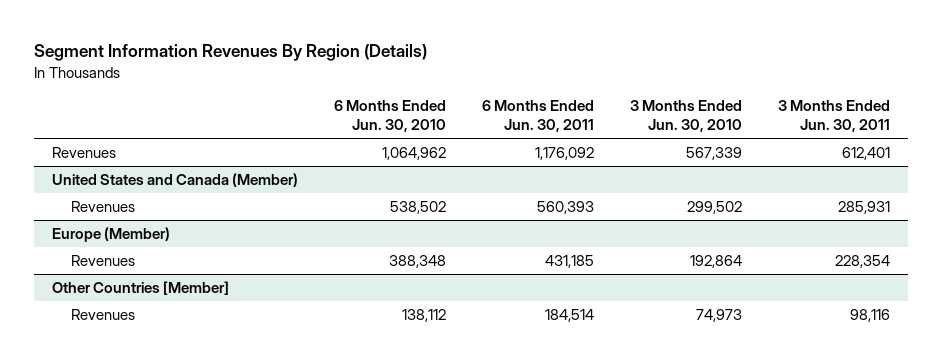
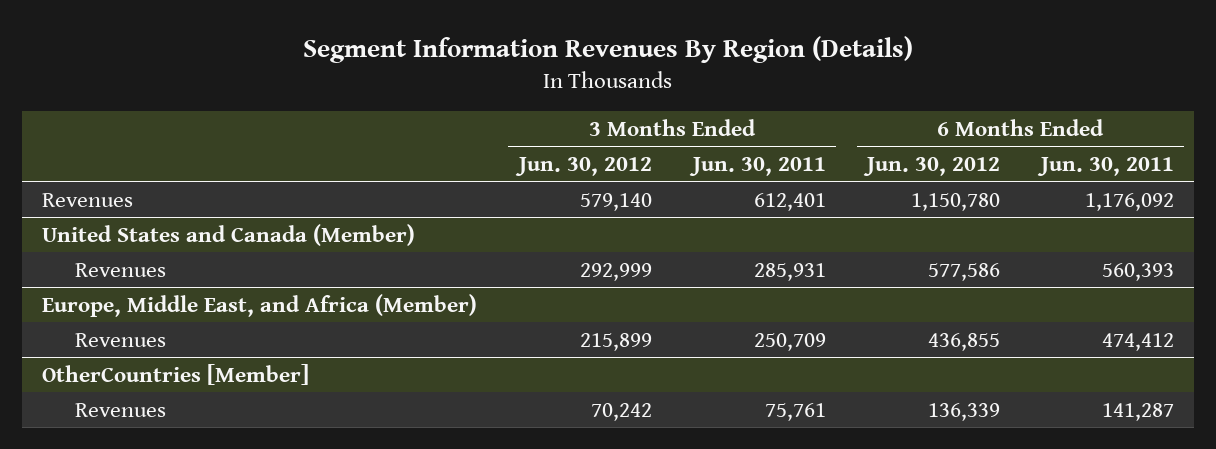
- | 6 Months Ended Jun. 30, 2010 | 6 Months Ended Jun. 30, 2011 | 3 Months Ended Jun. 30, 2010 | 3 Months Ended Jun. 30, 2011
+ | 3 Months Ended Jun. 30, 2012 | 3 Months Ended Jun. 30, 2011 | 6 Months Ended Jun. 30, 2012 | 6 Months Ended Jun. 30, 2011
- Europe (Member)
- Revenues | 388,348 | 431,185 | 192,864 | 228,354
- Other Countries [Member]
- Revenues | 138,112 | 184,514 | 74,973 | 98,116
+ Europe, Middle East, and Africa (Member)
+ Revenues | 215,899 | 250,709 | 436,855 | 474,412
+ OtherCountries [Member]
+ Revenues | 70,242 | 75,761 | 136,339 | 141,287

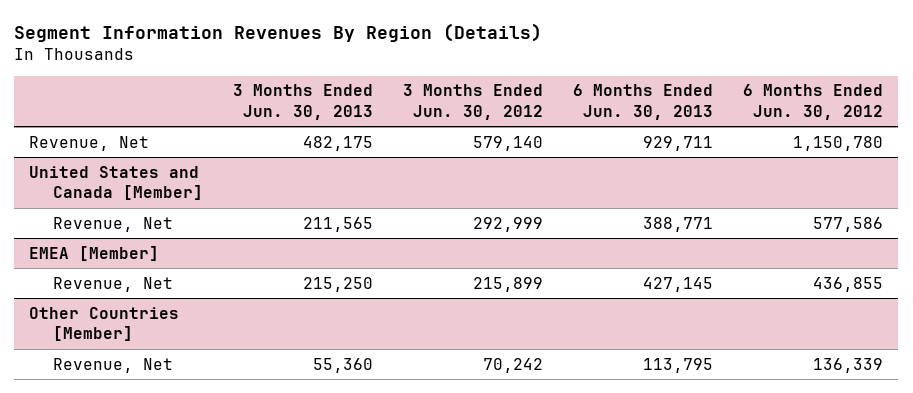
- | 3 Months Ended Jun. 30, 2012 | 3 Months Ended Jun. 30, 2011 | 6 Months Ended Jun. 30, 2012 | 6 Months Ended Jun. 30, 2011
+ | 3 Months Ended Jun. 30, 2013 | 3 Months Ended Jun. 30, 2012 | 6 Months Ended Jun. 30, 2013 | 6 Months Ended Jun. 30, 2012
- Revenues | 579,140 | 612,401 | 1,150,780 | 1,176,092
- United States and Canada (Member)
- Revenues | 292,999 | 285,931 | 577,586 | 560,393
- Europe, Middle East, and Africa (Member)
- Revenues | 215,899 | 250,709 | 436,855 | 474,412
- OtherCountries [Member]
- Revenues | 70,242 | 75,761 | 136,339 | 141,287
+ Revenue, Net | 482,175 | 579,140 | 929,711 | 1,150,780
+ United States and Canada [Member]
+ Revenue, Net | 211,565 | 292,999 | 388,771 | 577,586
+ EMEA [Member]
+ Revenue, Net | 215,250 | 215,899 | 427,145 | 436,855
+ Other Countries [Member]
+ Revenue, Net | 55,360 | 70,242 | 113,795 | 136,339

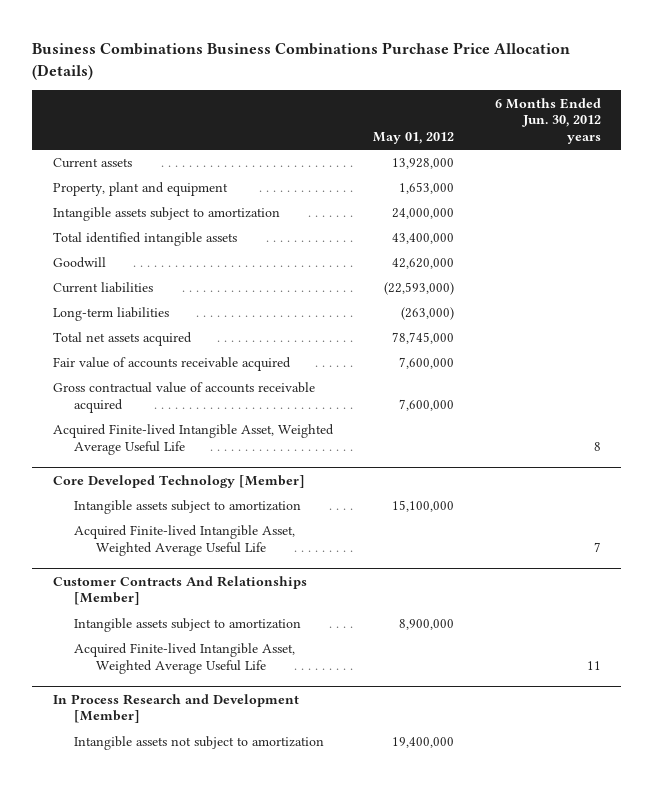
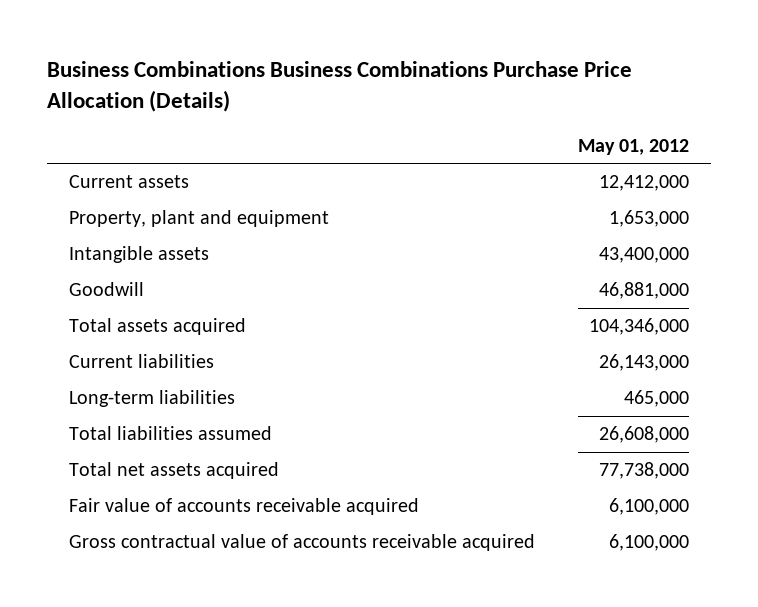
- | May 01, 2012 | 6 Months Ended Jun. 30, 2012 years
+ | May 01, 2012
- Current assets | 13,928,000 |
+ Current assets | 12,412,000
- Intangible assets subject to amortization | 24,000,000 |
- Total identified intangible assets | 43,400,000 |
- Goodwill | 42,620,000 |
- Current liabilities | (22,593,000) |
- Long-term liabilities | (263,000) |
- Total net assets acquired | 78,745,000 |
- Fair value of accounts receivable acquired | 7,600,000 |
- Gross contractual value of accounts receivable acquired | 7,600,000 |
- Acquired Finite-lived Intangible Asset, Weighted Average Useful Life | | 8
- Core Developed Technology [Member]
- Intangible assets subject to amortization | 15,100,000 |
- Acquired Finite-lived Intangible Asset, Weighted Average Useful Life | | 7
- Customer Contracts And Relationships [Member]
- Intangible assets subject to amortization | 8,900,000 |
- Acquired Finite-lived Intangible Asset, Weighted Average Useful Life | | 11
- In Process Research and Development [Member]
- Intangible assets not subject to amortization | 19,400,000 |
+ Intangible assets | 43,400,000
+ Goodwill | 46,881,000
+ Total assets acquired | 104,346,000
+ Current liabilities | 26,143,000
+ Long-term liabilities | 465,000
+ Total liabilities assumed | 26,608,000
+ Total net assets acquired | 77,738,000
+ Fair value of accounts receivable acquired | 6,100,000
+ Gross contractual value of accounts receivable acquired | 6,100,000

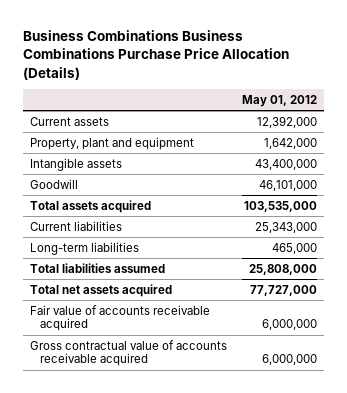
- Current assets | 12,412,000
- Property, plant and equipment | 1,653,000
+ Current assets | 12,392,000
+ Property, plant and equipment | 1,642,000
- Goodwill | 46,881,000
- Total assets acquired | 104,346,000
- Current liabilities | 26,143,000
+ Goodwill | 46,101,000
+ Total assets acquired | 103,535,000
+ Current liabilities | 25,343,000
- Total liabilities assumed | 26,608,000
- Total net assets acquired | 77,738,000
- Fair value of accounts receivable acquired | 6,100,000
- Gross contractual value of accounts receivable acquired | 6,100,000
+ Total liabilities assumed | 25,808,000
+ Total net assets acquired | 77,727,000
+ Fair value of accounts receivable acquired | 6,000,000
+ Gross contractual value of accounts receivable acquired | 6,000,000

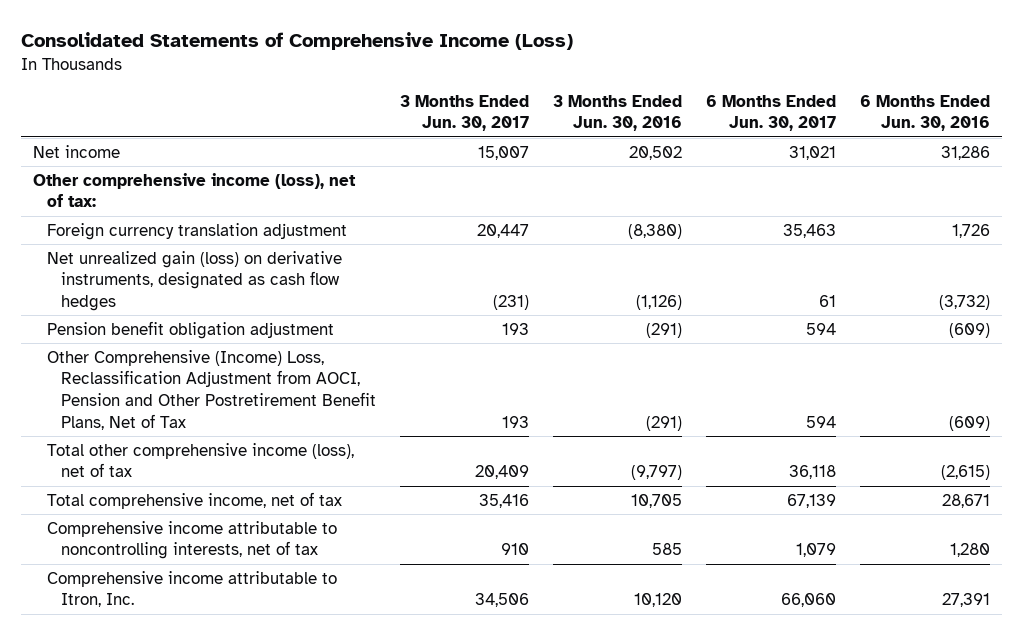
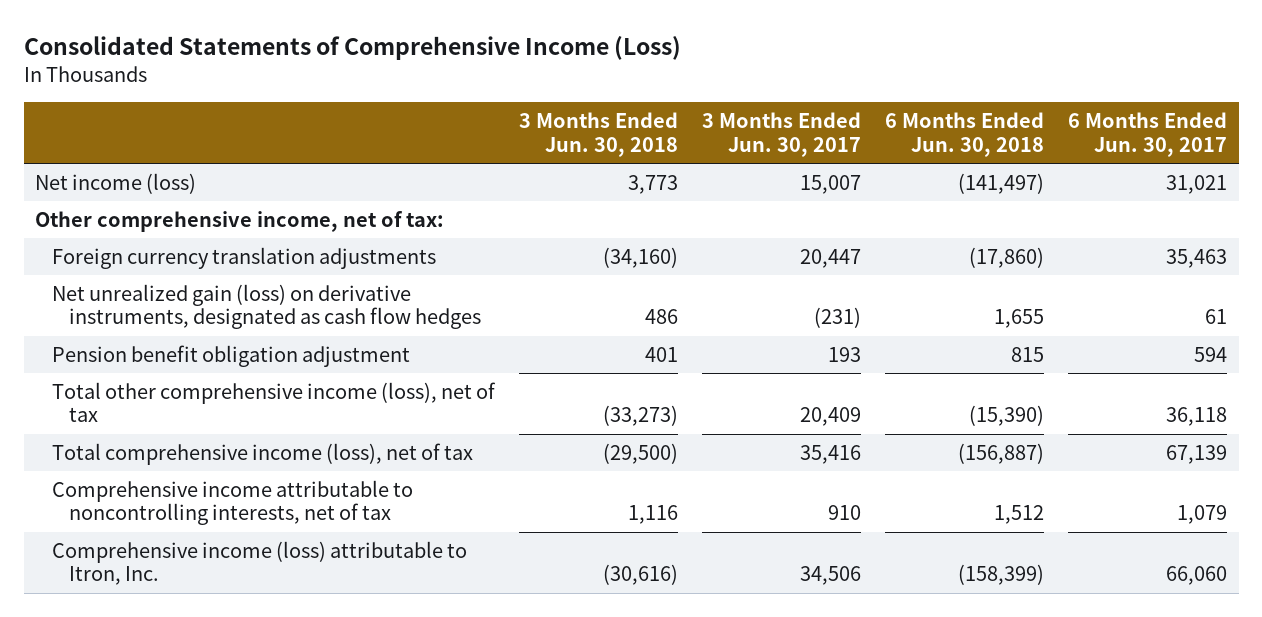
- | 3 Months Ended Jun. 30, 2017 | 3 Months Ended Jun. 30, 2016 | 6 Months Ended Jun. 30, 2017 | 6 Months Ended Jun. 30, 2016
+ | 3 Months Ended Jun. 30, 2018 | 3 Months Ended Jun. 30, 2017 | 6 Months Ended Jun. 30, 2018 | 6 Months Ended Jun. 30, 2017
- Net income | 15,007 | 20,502 | 31,021 | 31,286
- Other comprehensive income (loss), net of tax:
- Foreign currency translation adjustment | 20,447 | (8,380) | 35,463 | 1,726
+ Net income (loss) | 3,773 | 15,007 | (141,497) | 31,021
+ Other comprehensive income, net of tax:
+ Foreign currency translation adjustments | (34,160) | 20,447 | (17,860) | 35,463
- Other Comprehensive (Income) Loss, Reclassification Adjustment from AOCI, Pension and Other Postretirement Benefit Plans, Net of Tax | 193 | (291) | 594 | (609)
- Total comprehensive income, net of tax | 35,416 | 10,705 | 67,139 | 28,671
+ Total comprehensive income (loss), net of tax | (29,500) | 35,416 | (156,887) | 67,139
- Comprehensive income attributable to Itron, Inc. | 34,506 | 10,120 | 66,060 | 27,391
+ Comprehensive income (loss) attributable to Itron, Inc. | (30,616) | 34,506 | (158,399) | 66,060

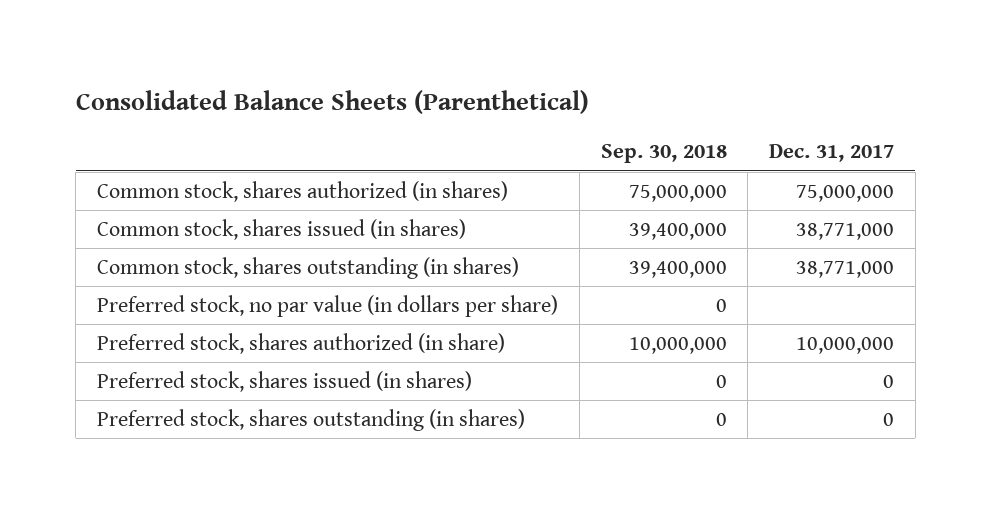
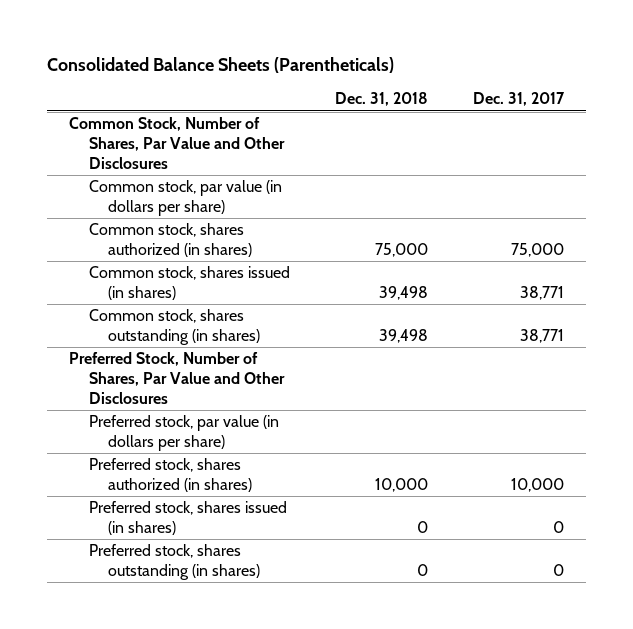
- Consolidated Balance Sheets (Parenthetical)
+ Consolidated Balance Sheets (Parentheticals)
- | Sep. 30, 2018 | Dec. 31, 2017
+ | Dec. 31, 2018 | Dec. 31, 2017
- Common stock, shares authorized (in shares) | 75,000,000 | 75,000,000
- Common stock, shares issued (in shares) | 39,400,000 | 38,771,000
- Common stock, shares outstanding (in shares) | 39,400,000 | 38,771,000
- Preferred stock, no par value (in dollars per share) | 0 |
- Preferred stock, shares authorized (in share) | 10,000,000 | 10,000,000
+ Common Stock, Number of Shares, Par Value and Other Disclosures
+ Common stock, par value (in dollars per share)
+ Common stock, shares authorized (in shares) | 75,000 | 75,000
+ Common stock, shares issued (in shares) | 39,498 | 38,771
+ Common stock, shares outstanding (in shares) | 39,498 | 38,771
+ Preferred Stock, Number of Shares, Par Value and Other Disclosures
+ Preferred stock, par value (in dollars per share)
+ Preferred stock, shares authorized (in shares) | 10,000 | 10,000

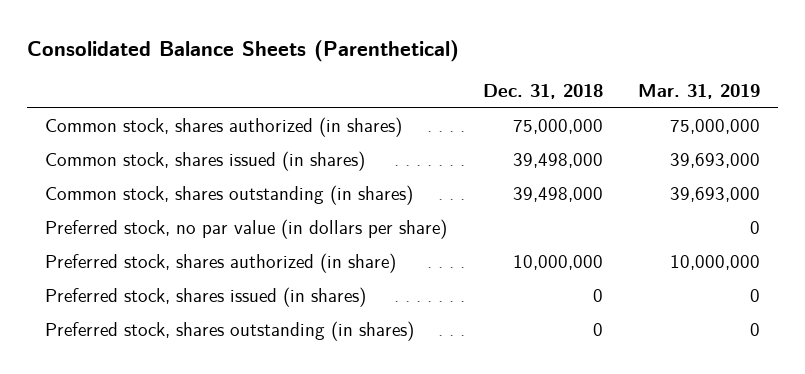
- Consolidated Balance Sheets (Parentheticals)
+ Consolidated Balance Sheets (Parenthetical)
- | Dec. 31, 2018 | Dec. 31, 2017
+ | Dec. 31, 2018 | Mar. 31, 2019
- Common Stock, Number of Shares, Par Value and Other Disclosures
- Common stock, par value (in dollars per share)
- Common stock, shares authorized (in shares) | 75,000 | 75,000
- Common stock, shares issued (in shares) | 39,498 | 38,771
- Common stock, shares outstanding (in shares) | 39,498 | 38,771
- Preferred Stock, Number of Shares, Par Value and Other Disclosures
- Preferred stock, par value (in dollars per share)
- Preferred stock, shares authorized (in shares) | 10,000 | 10,000
+ Common stock, shares authorized (in shares) | 75,000,000 | 75,000,000
+ Common stock, shares issued (in shares) | 39,498,000 | 39,693,000
+ Common stock, shares outstanding (in shares) | 39,498,000 | 39,693,000
+ Preferred stock, no par value (in dollars per share) | | 0
+ Preferred stock, shares authorized (in share) | 10,000,000 | 10,000,000

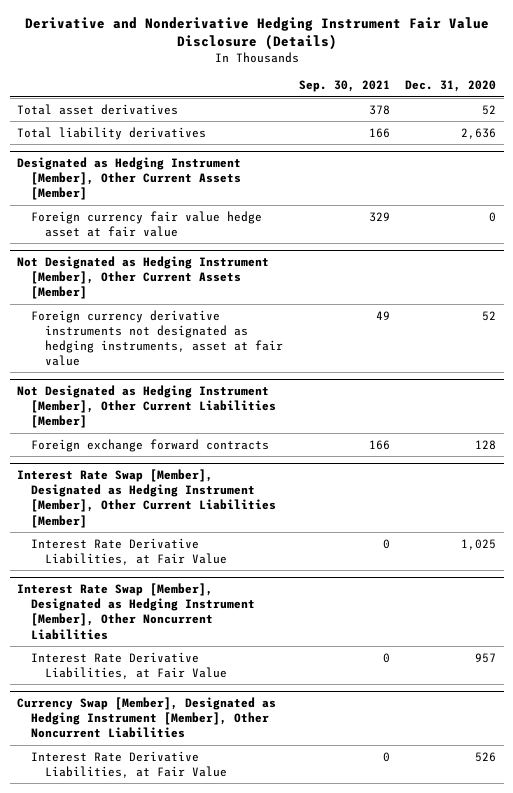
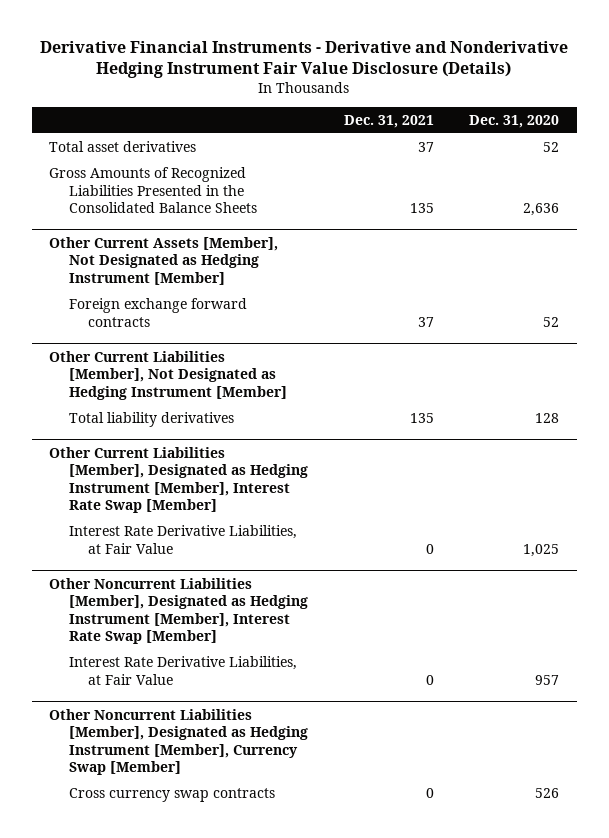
- Derivative and Nonderivative Hedging Instrument Fair Value Disclosure (Details)
+ Derivative Financial Instruments - Derivative and Nonderivative Hedging Instrument Fair Value Disclosure (Details)
- | Sep. 30, 2021 | Dec. 31, 2020
+ | Dec. 31, 2021 | Dec. 31, 2020
- Total liability derivatives | 166 | 2,636
- Designated as Hedging Instrument [Member], Other Current Assets [Member]
- Foreign currency fair value hedge asset at fair value | 329 | 0
- Not Designated as Hedging Instrument [Member], Other Current Assets [Member]
- Foreign currency derivative instruments not designated as hedging instruments, asset at fair value | 49 | 52
- Not Designated as Hedging Instrument [Member], Other Current Liabilities [Member]
- Foreign exchange forward contracts | 166 | 128
- Interest Rate Swap [Member], Designated as Hedging Instrument [Member], Other Current Liabilities [Member]
+ Gross Amounts of Recognized Liabilities Presented in the Consolidated Balance Sheets | 135 | 2,636
+ Other Current Assets [Member], Not Designated as Hedging Instrument [Member]
+ Foreign exchange forward contracts | 37 | 52
+ Other Current Liabilities [Member], Not Designated as Hedging Instrument [Member]
+ Total liability derivatives | 135 | 128
+ Other Current Liabilities [Member], Designated as Hedging Instrument [Member], Interest Rate Swap [Member]
- Interest Rate Swap [Member], Designated as Hedging Instrument [Member], Other Noncurrent Liabilities
+ Other Noncurrent Liabilities [Member], Designated as Hedging Instrument [Member], Interest Rate Swap [Member]
- Currency Swap [Member], Designated as Hedging Instrument [Member], Other Noncurrent Liabilities
- Interest Rate Derivative Liabilities, at Fair Value | 0 | 526
+ Other Noncurrent Liabilities [Member], Designated as Hedging Instrument [Member], Currency Swap [Member]
+ Cross currency swap contracts | 0 | 526

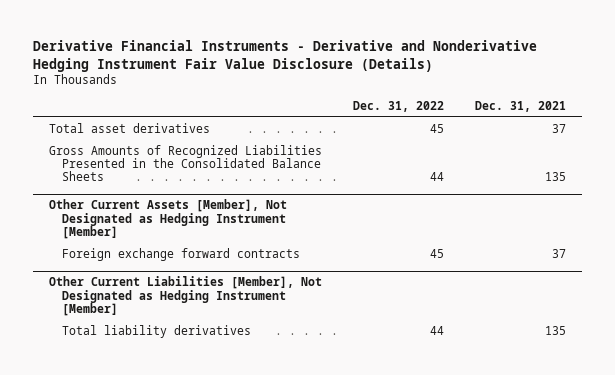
- | Dec. 31, 2021 | Dec. 31, 2020
+ | Dec. 31, 2022 | Dec. 31, 2021
- Other Current Liabilities [Member], Designated as Hedging Instrument [Member], Interest Rate Swap [Member]
- Interest Rate Derivative Liabilities, at Fair Value | 0 | 1,025
- Other Noncurrent Liabilities [Member], Designated as Hedging Instrument [Member], Interest Rate Swap [Member]
- Interest Rate Derivative Liabilities, at Fair Value | 0 | 957
- Other Noncurrent Liabilities [Member], Designated as Hedging Instrument [Member], Currency Swap [Member]
- Cross currency swap contracts | 0 | 526

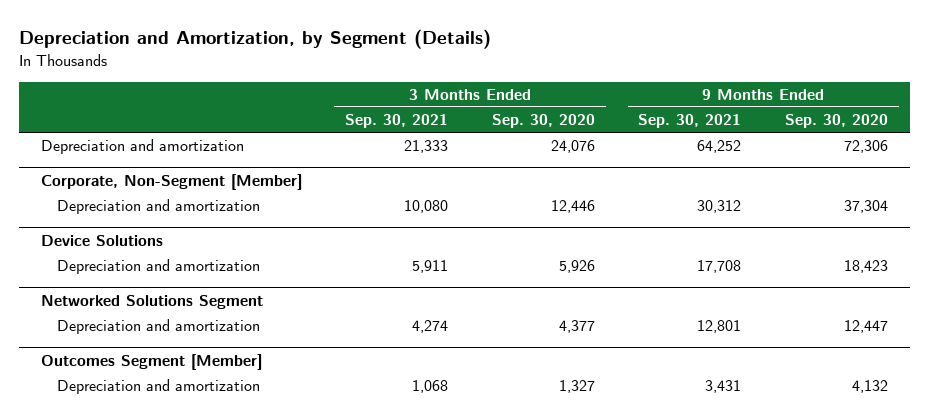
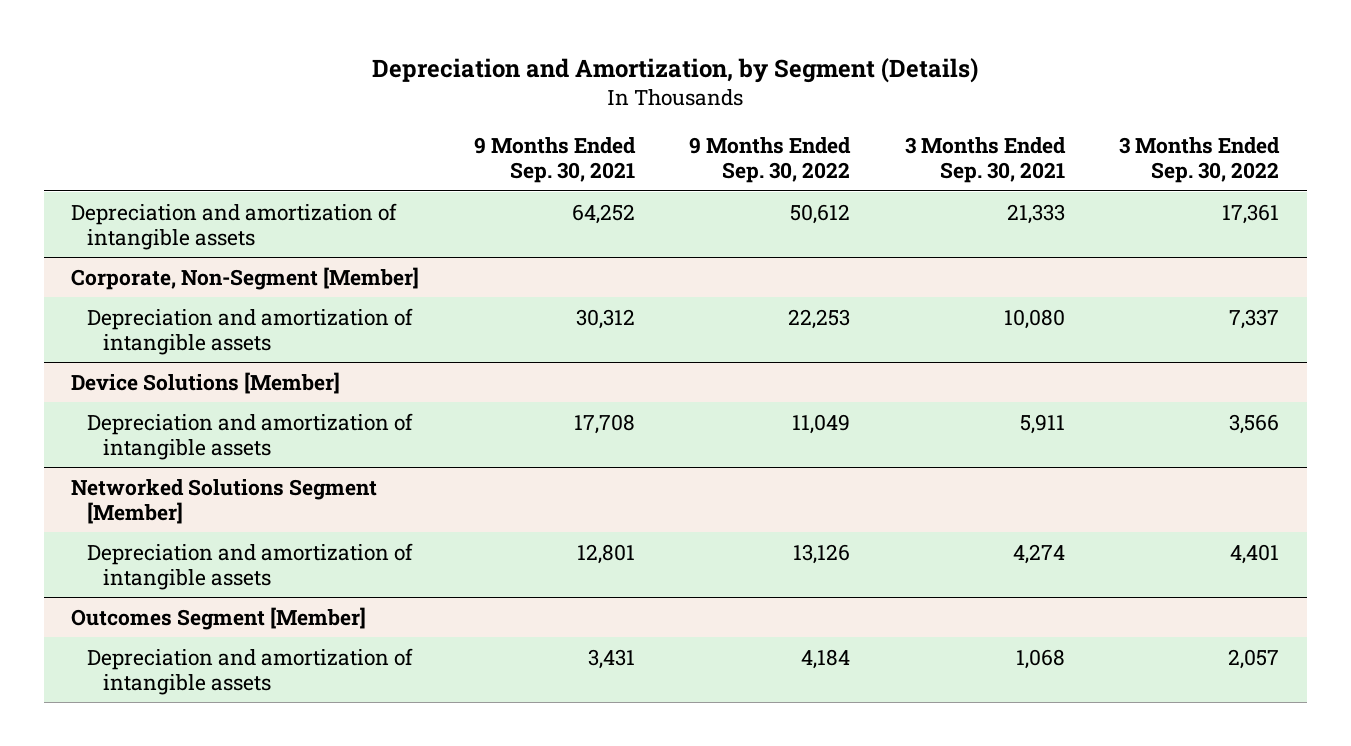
- | 3 Months Ended Sep. 30, 2021 | 3 Months Ended Sep. 30, 2020 | 9 Months Ended Sep. 30, 2021 | 9 Months Ended Sep. 30, 2020
+ | 9 Months Ended Sep. 30, 2021 | 9 Months Ended Sep. 30, 2022 | 3 Months Ended Sep. 30, 2021 | 3 Months Ended Sep. 30, 2022
- Depreciation and amortization | 21,333 | 24,076 | 64,252 | 72,306
+ Depreciation and amortization of intangible assets | 64,252 | 50,612 | 21,333 | 17,361
@ Corporate, Non-Segment [Member]
- Depreciation and amortization | 10,080 | 12,446 | 30,312 | 37,304
- Device Solutions
- Depreciation and amortization | 5,911 | 5,926 | 17,708 | 18,423
- Networked Solutions Segment
- Depreciation and amortization | 4,274 | 4,377 | 12,801 | 12,447
@ Corporate, Non-Segment [Member]
+ Depreciation and amortization of intangible assets | 30,312 | 22,253 | 10,080 | 7,337
+ Device Solutions [Member]
+ Depreciation and amortization of intangible assets | 17,708 | 11,049 | 5,911 | 3,566
+ Networked Solutions Segment [Member]
+ Depreciation and amortization of intangible assets | 12,801 | 13,126 | 4,274 | 4,401
@ Outcomes Segment [Member]
- Depreciation and amortization | 1,068 | 1,327 | 3,431 | 4,132
+ Depreciation and amortization of intangible assets | 3,431 | 4,184 | 1,068 | 2,057

